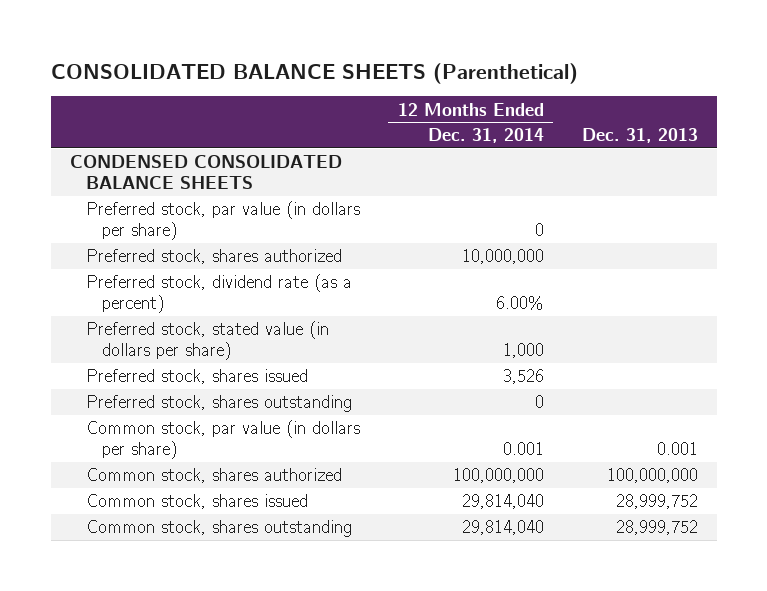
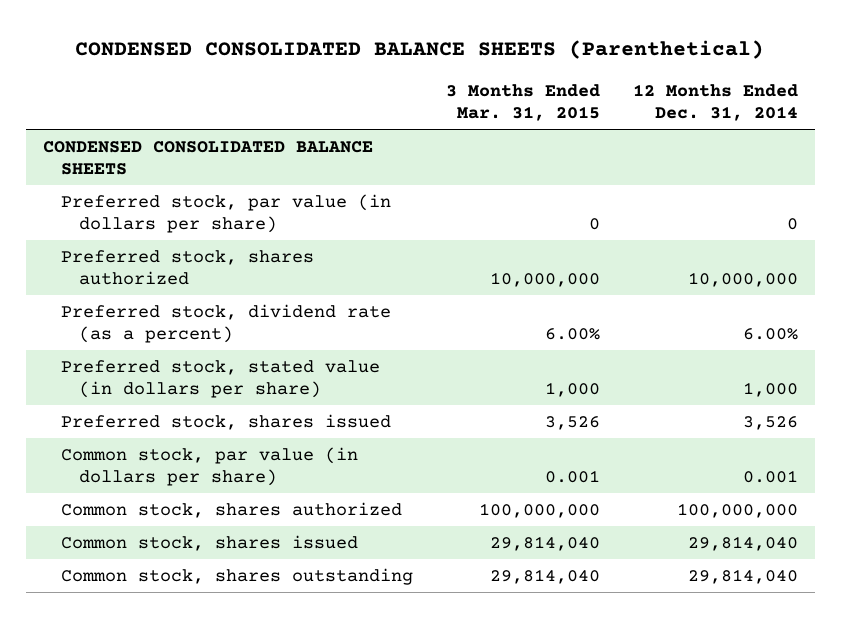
- CONSOLIDATED BALANCE SHEETS (Parenthetical)
+ CONDENSED CONSOLIDATED BALANCE SHEETS (Parenthetical)
- | 12 Months Ended Dec. 31, 2014 | Dec. 31, 2013
+ | 3 Months Ended Mar. 31, 2015 | 12 Months Ended Dec. 31, 2014
- Preferred stock, shares outstanding | 0 |

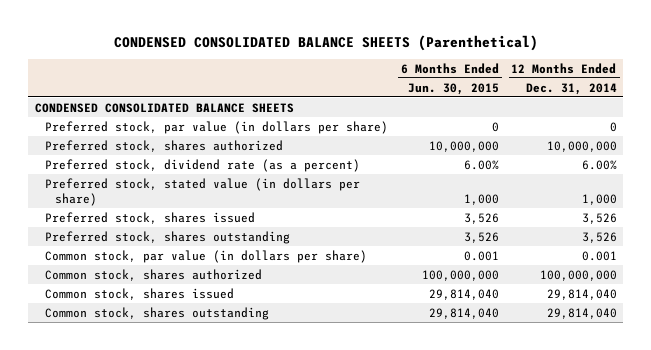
- | 3 Months Ended Mar. 31, 2015 | 12 Months Ended Dec. 31, 2014
+ | 6 Months Ended Jun. 30, 2015 | 12 Months Ended Dec. 31, 2014
+ Preferred stock, shares outstanding | 3,526 | 3,526

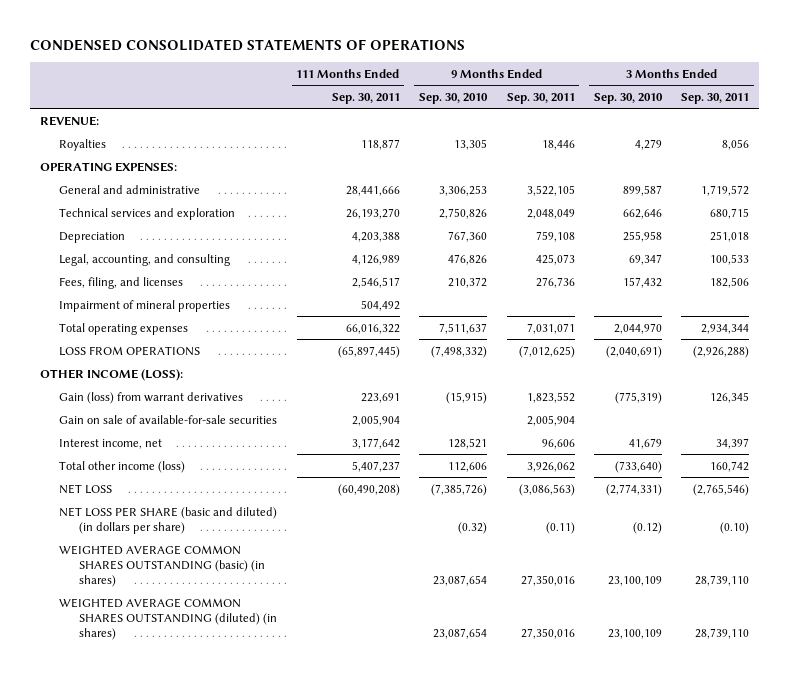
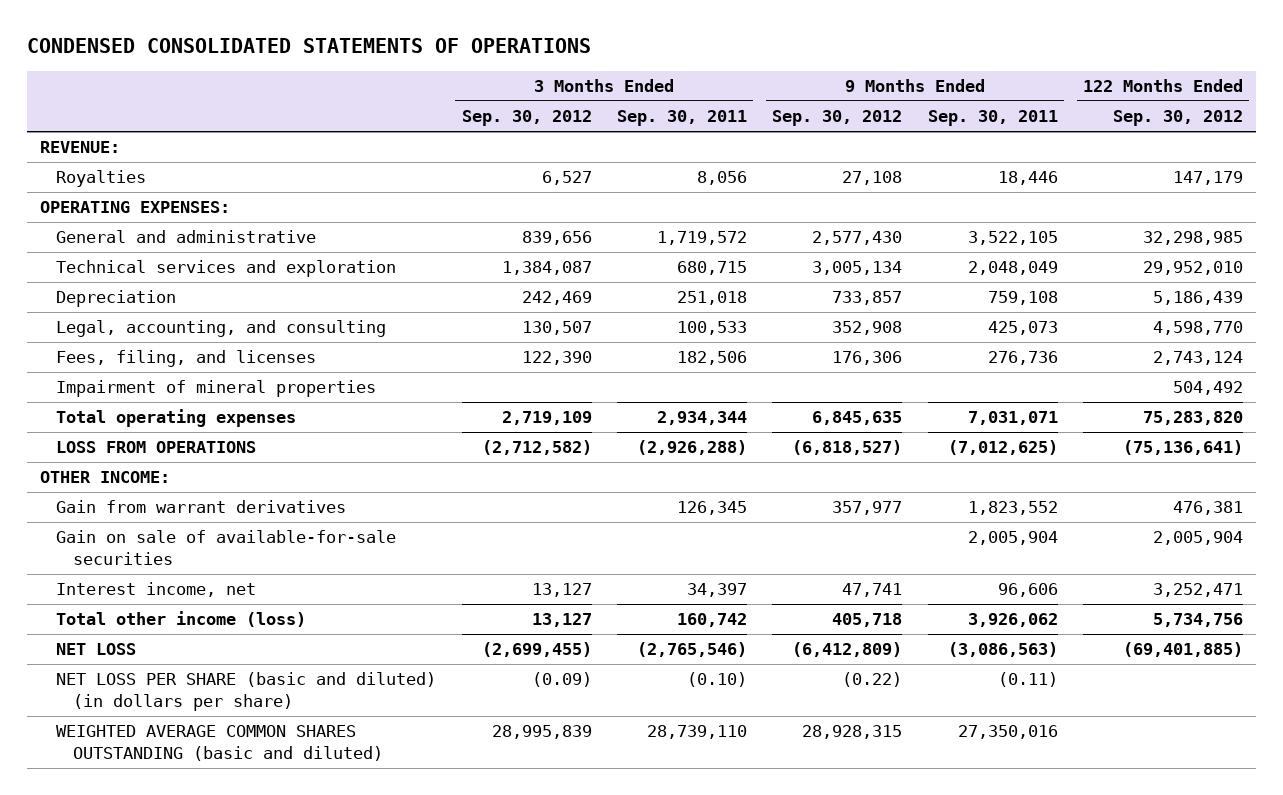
- | 111 Months Ended Sep. 30, 2011 | 9 Months Ended Sep. 30, 2010 | 9 Months Ended Sep. 30, 2011 | 3 Months Ended Sep. 30, 2010 | 3 Months Ended Sep. 30, 2011
+ | 3 Months Ended Sep. 30, 2012 | 3 Months Ended Sep. 30, 2011 | 9 Months Ended Sep. 30, 2012 | 9 Months Ended Sep. 30, 2011 | 122 Months Ended Sep. 30, 2012
- OTHER INCOME (LOSS):
- Gain (loss) from warrant derivatives | 223,691 | (15,915) | 1,823,552 | (775,319) | 126,345
+ OTHER INCOME:
+ Gain from warrant derivatives | | 126,345 | 357,977 | 1,823,552 | 476,381
- WEIGHTED AVERAGE COMMON SHARES OUTSTANDING (basic) (in shares) | | 23,087,654 | 27,350,016 | 23,100,109 | 28,739,110
- WEIGHTED AVERAGE COMMON SHARES OUTSTANDING (diluted) (in shares) | | 23,087,654 | 27,350,016 | 23,100,109 | 28,739,110
+ WEIGHTED AVERAGE COMMON SHARES OUTSTANDING (basic and diluted) | 28,995,839 | 28,739,110 | 28,928,315 | 27,350,016 |

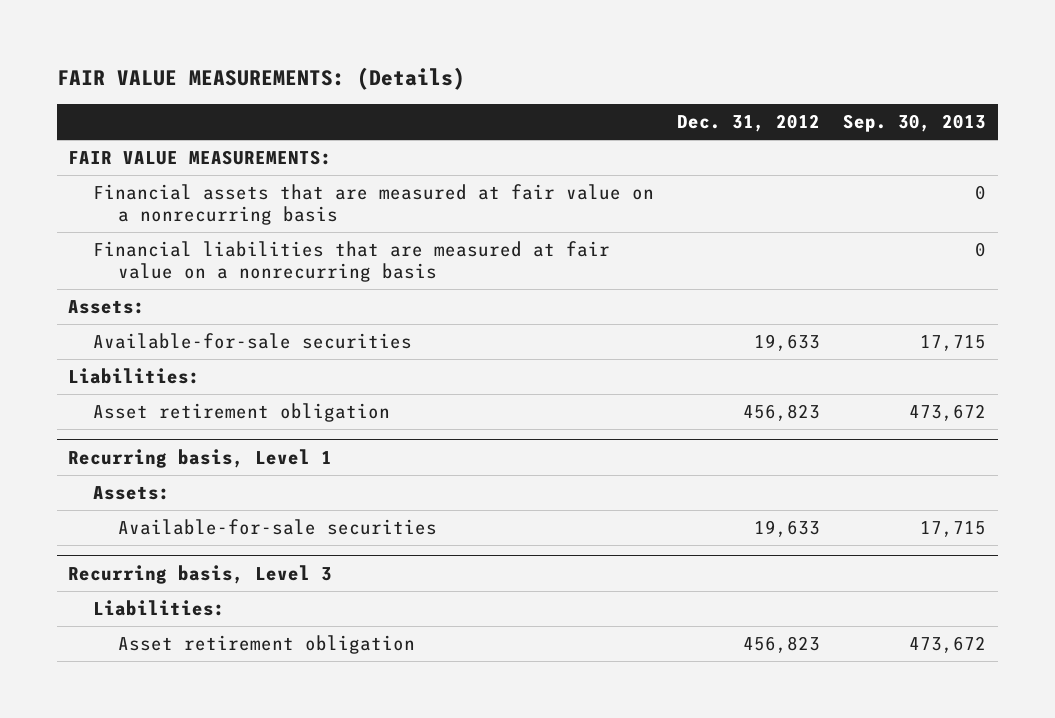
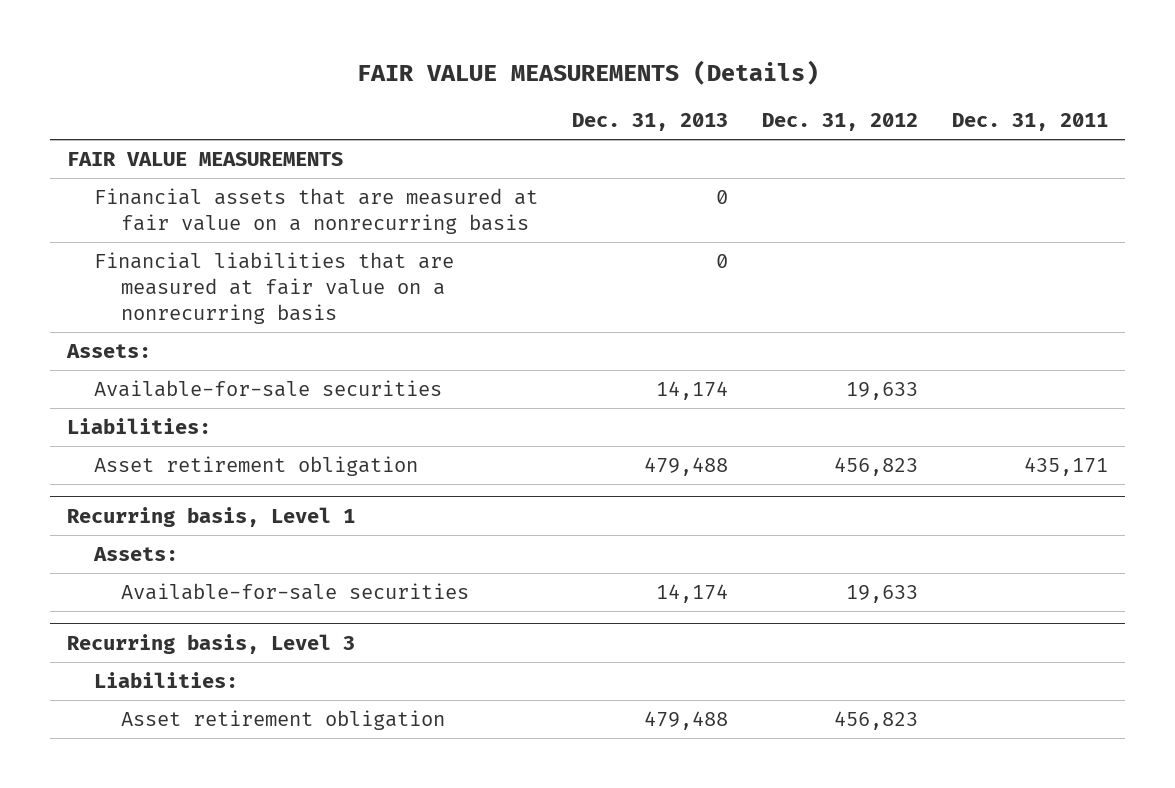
- FAIR VALUE MEASUREMENTS: (Details)
+ FAIR VALUE MEASUREMENTS (Details)
- | Dec. 31, 2012 | Sep. 30, 2013
+ | Dec. 31, 2013 | Dec. 31, 2012 | Dec. 31, 2011
- FAIR VALUE MEASUREMENTS:
+ FAIR VALUE MEASUREMENTS

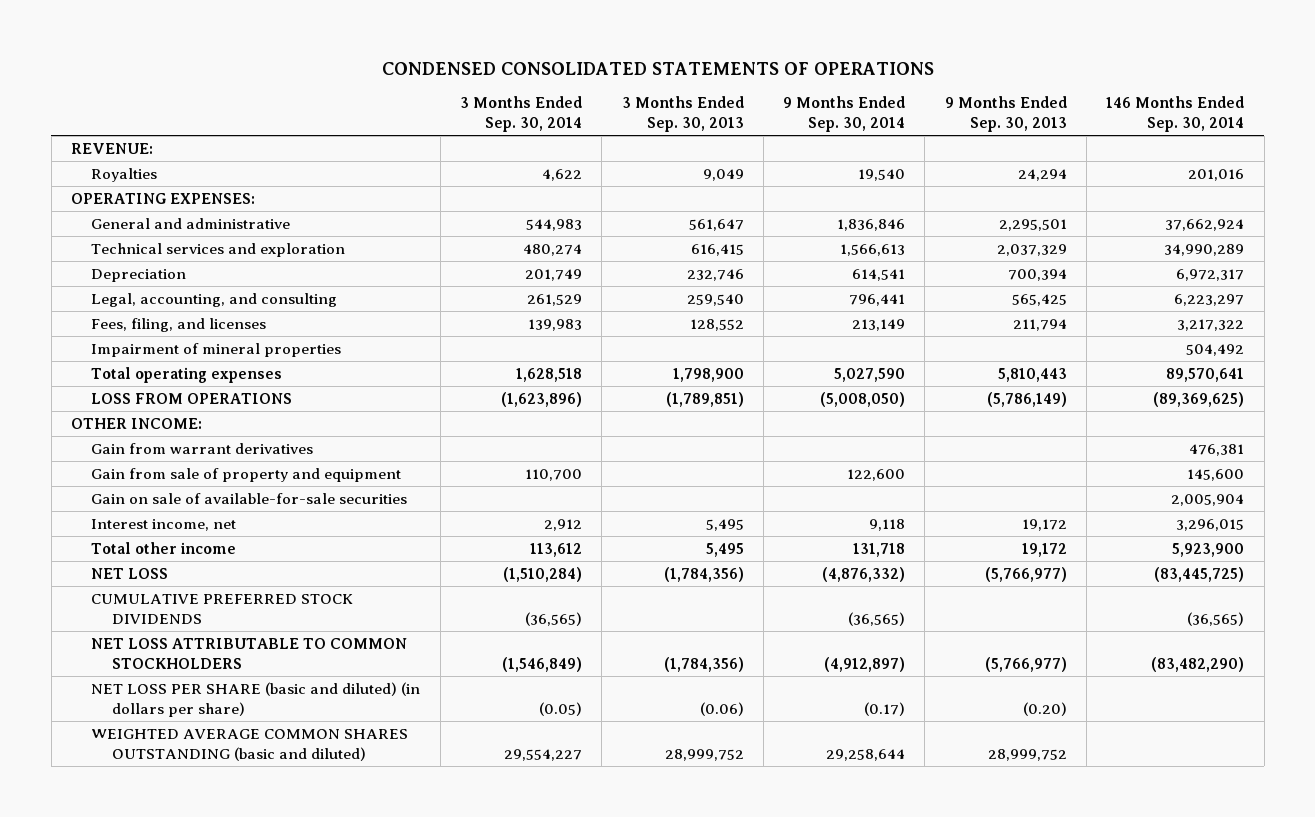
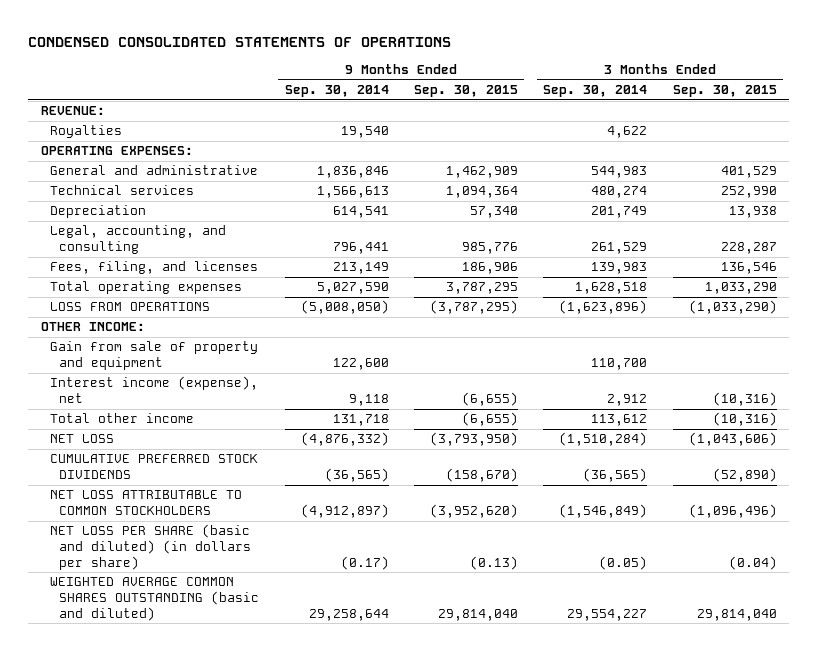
- | 3 Months Ended Sep. 30, 2014 | 3 Months Ended Sep. 30, 2013 | 9 Months Ended Sep. 30, 2014 | 9 Months Ended Sep. 30, 2013 | 146 Months Ended Sep. 30, 2014
+ | 9 Months Ended Sep. 30, 2014 | 9 Months Ended Sep. 30, 2015 | 3 Months Ended Sep. 30, 2014 | 3 Months Ended Sep. 30, 2015
- Technical services and exploration | 480,274 | 616,415 | 1,566,613 | 2,037,329 | 34,990,289
+ Technical services | 1,566,613 | 1,094,364 | 480,274 | 252,990
- Impairment of mineral properties | | | | | 504,492
- Gain from warrant derivatives | | | | | 476,381
- Gain on sale of available-for-sale securities | | | | | 2,005,904
- Interest income, net | 2,912 | 5,495 | 9,118 | 19,172 | 3,296,015
+ Interest income (expense), net | 9,118 | (6,655) | 2,912 | (10,316)

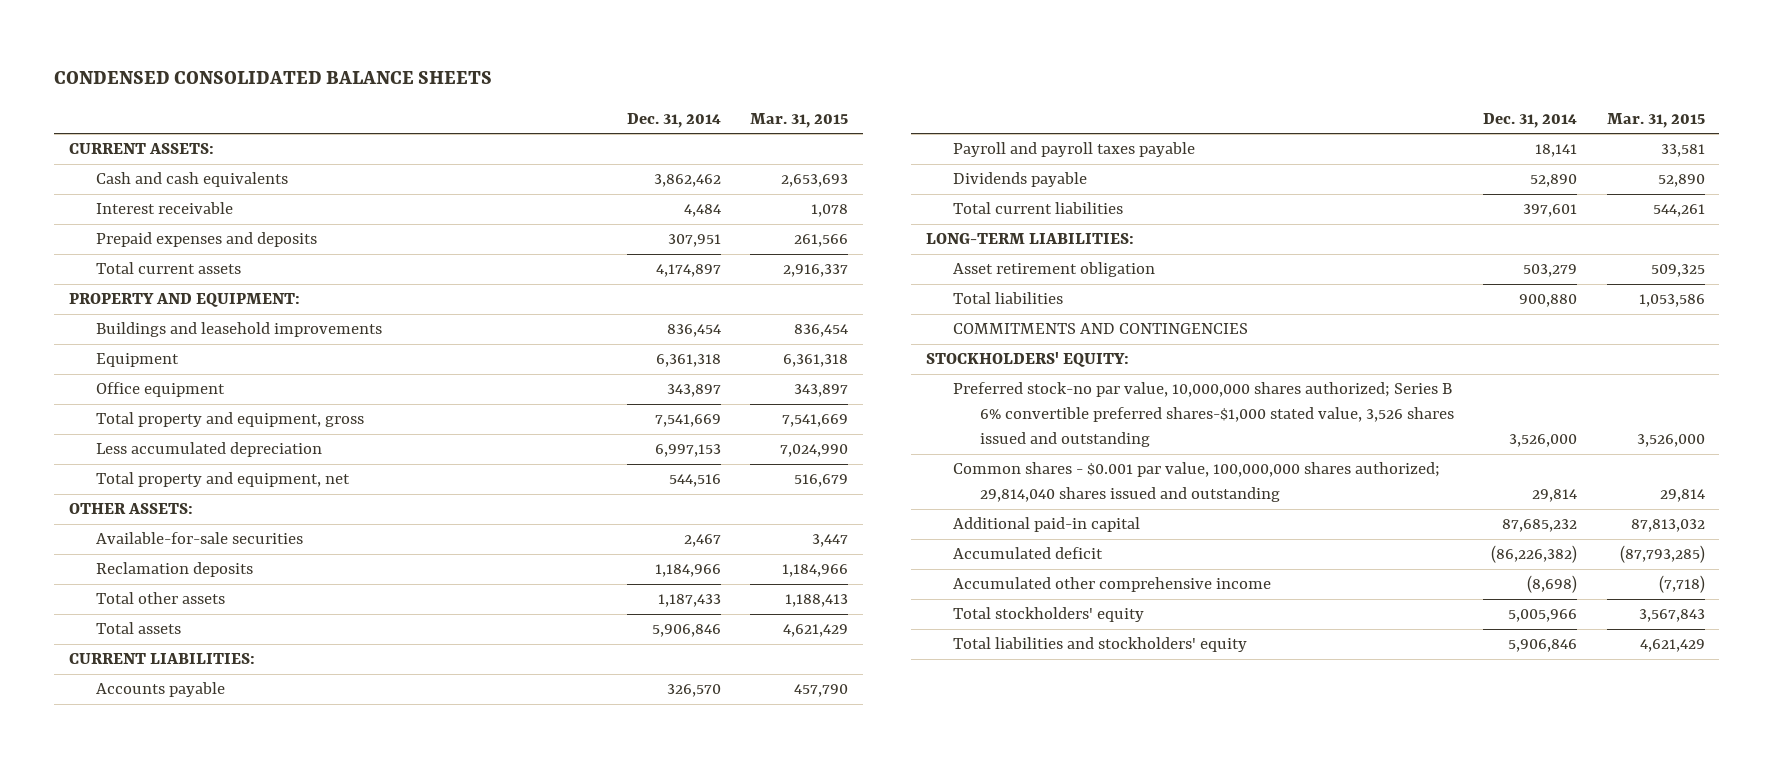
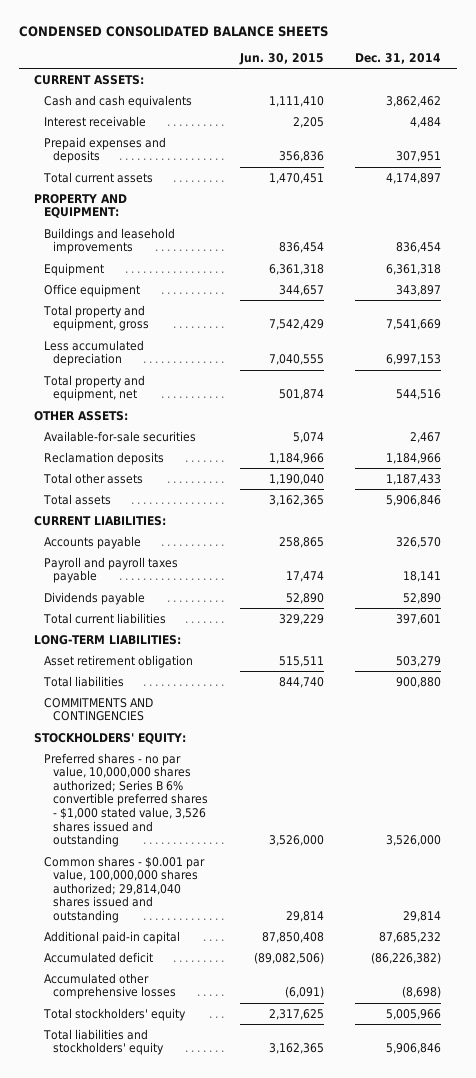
- | Dec. 31, 2014 | Mar. 31, 2015
+ | Jun. 30, 2015 | Dec. 31, 2014
- Preferred stock-no par value, 10,000,000 shares authorized; Series B 6% convertible preferred shares-$1,000 stated value, 3,526 shares issued and outstanding | 3,526,000 | 3,526,000
+ Preferred shares - no par value, 10,000,000 shares authorized; Series B 6% convertible preferred shares - $1,000 stated value, 3,526 shares issued and outstanding | 3,526,000 | 3,526,000
- Accumulated other comprehensive income | (8,698) | (7,718)
+ Accumulated other comprehensive losses | (6,091) | (8,698)

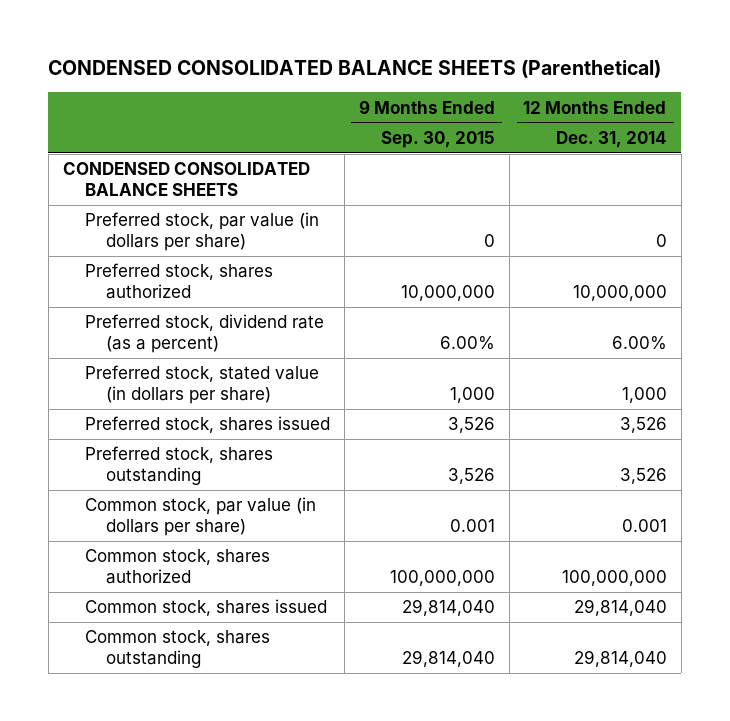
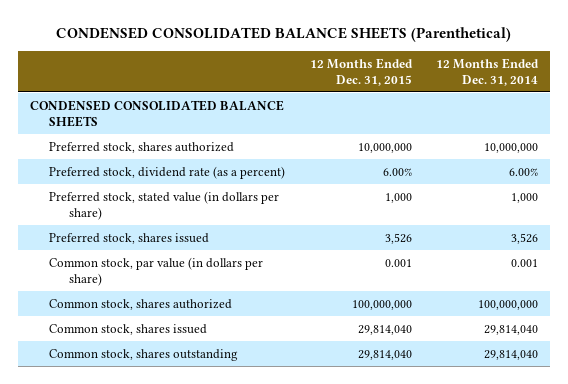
- | 9 Months Ended Sep. 30, 2015 | 12 Months Ended Dec. 31, 2014
+ | 12 Months Ended Dec. 31, 2015 | 12 Months Ended Dec. 31, 2014
- Preferred stock, par value (in dollars per share) | 0 | 0
- Preferred stock, shares outstanding | 3,526 | 3,526

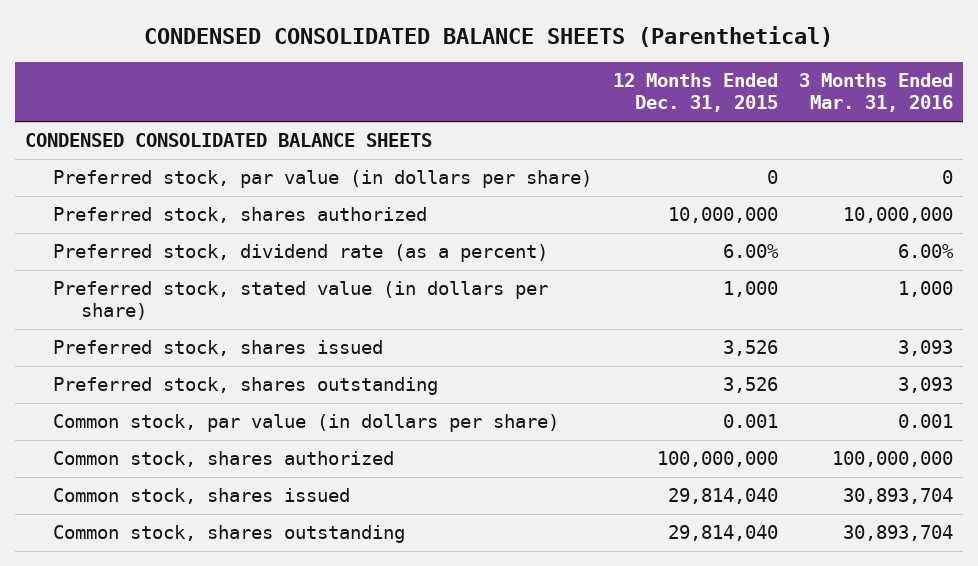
- | 12 Months Ended Dec. 31, 2015 | 12 Months Ended Dec. 31, 2014
+ | 12 Months Ended Dec. 31, 2015 | 3 Months Ended Mar. 31, 2016
+ Preferred stock, par value (in dollars per share) | 0 | 0
+ Preferred stock, shares outstanding | 3,526 | 3,093

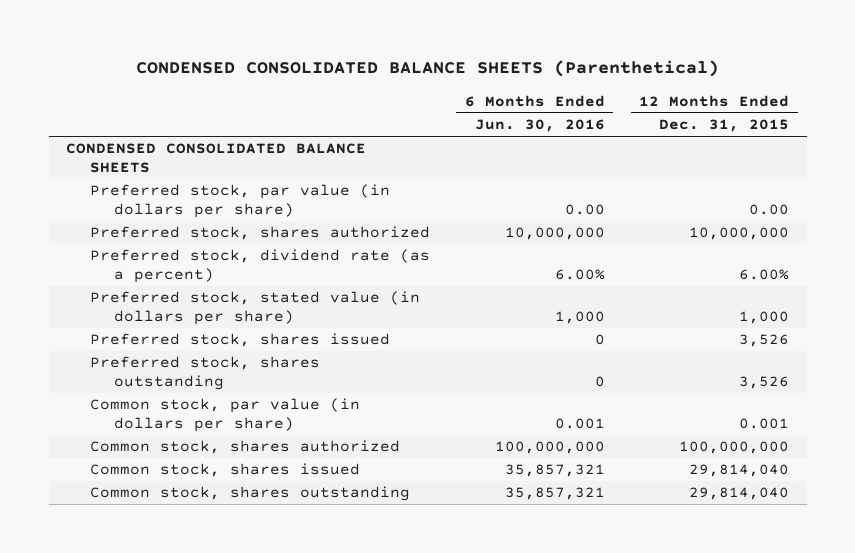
- | 12 Months Ended Dec. 31, 2015 | 3 Months Ended Mar. 31, 2016
+ | 6 Months Ended Jun. 30, 2016 | 12 Months Ended Dec. 31, 2015
- Preferred stock, par value (in dollars per share) | 0 | 0
+ Preferred stock, par value (in dollars per share) | 0.00 | 0.00

